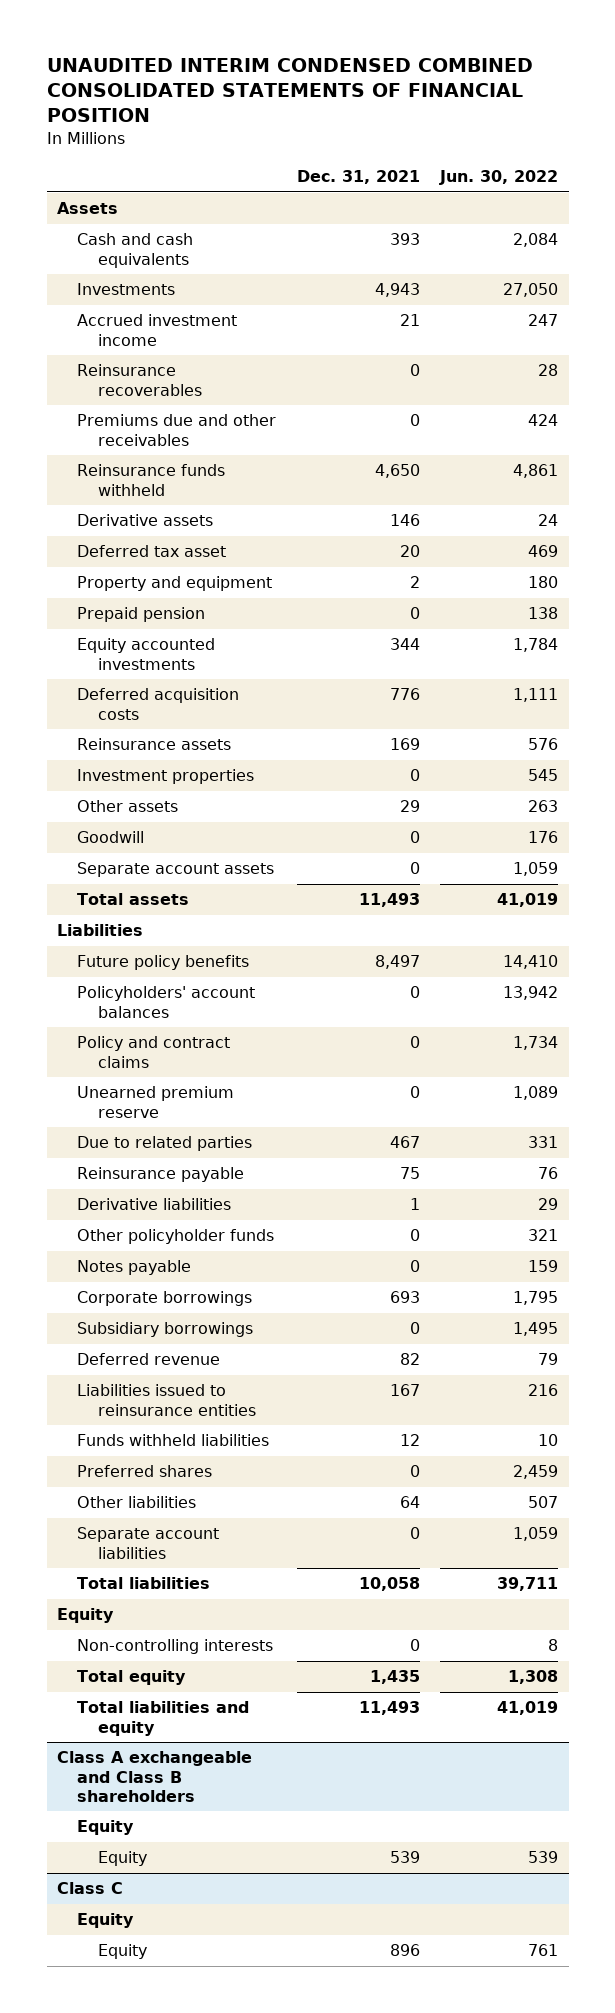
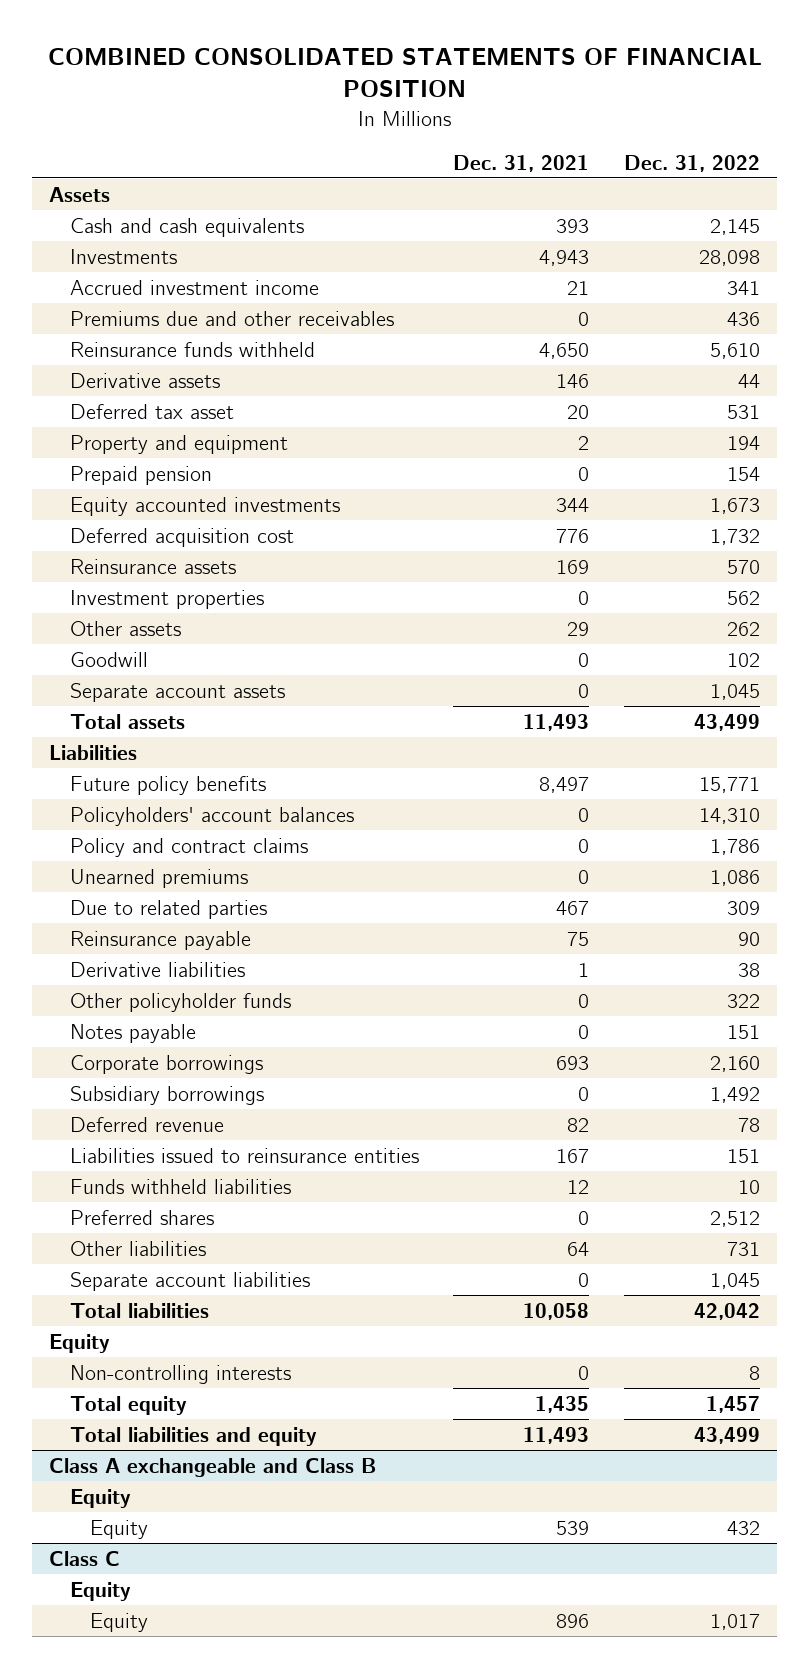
- UNAUDITED INTERIM CONDENSED COMBINED CONSOLIDATED STATEMENTS OF FINANCIAL POSITION
+ COMBINED CONSOLIDATED STATEMENTS OF FINANCIAL POSITION
- | Dec. 31, 2021 | Jun. 30, 2022
+ | Dec. 31, 2021 | Dec. 31, 2022
- Reinsurance recoverables | 0 | 28
- Deferred acquisition costs | 776 | 1,111
+ Deferred acquisition cost | 776 | 1,732
- Unearned premium reserve | 0 | 1,089
+ Unearned premiums | 0 | 1,086
- Class A exchangeable and Class B shareholders
+ Class A exchangeable and Class B

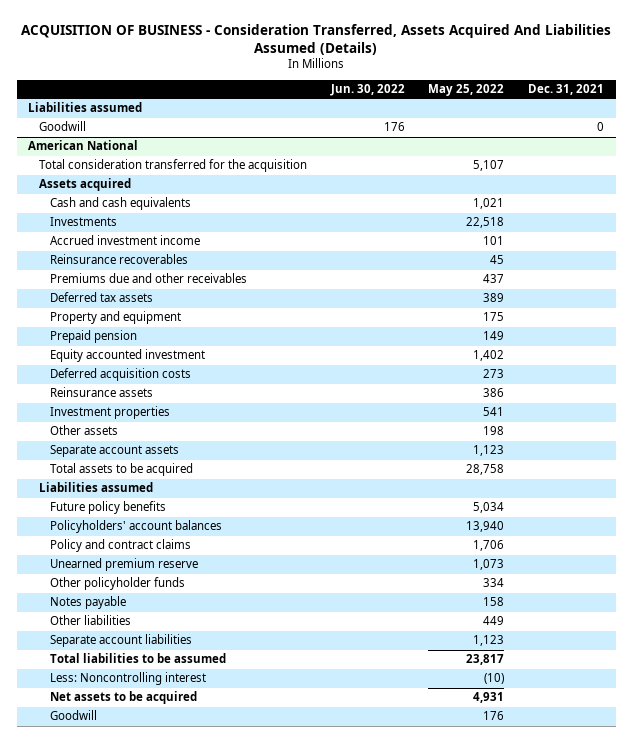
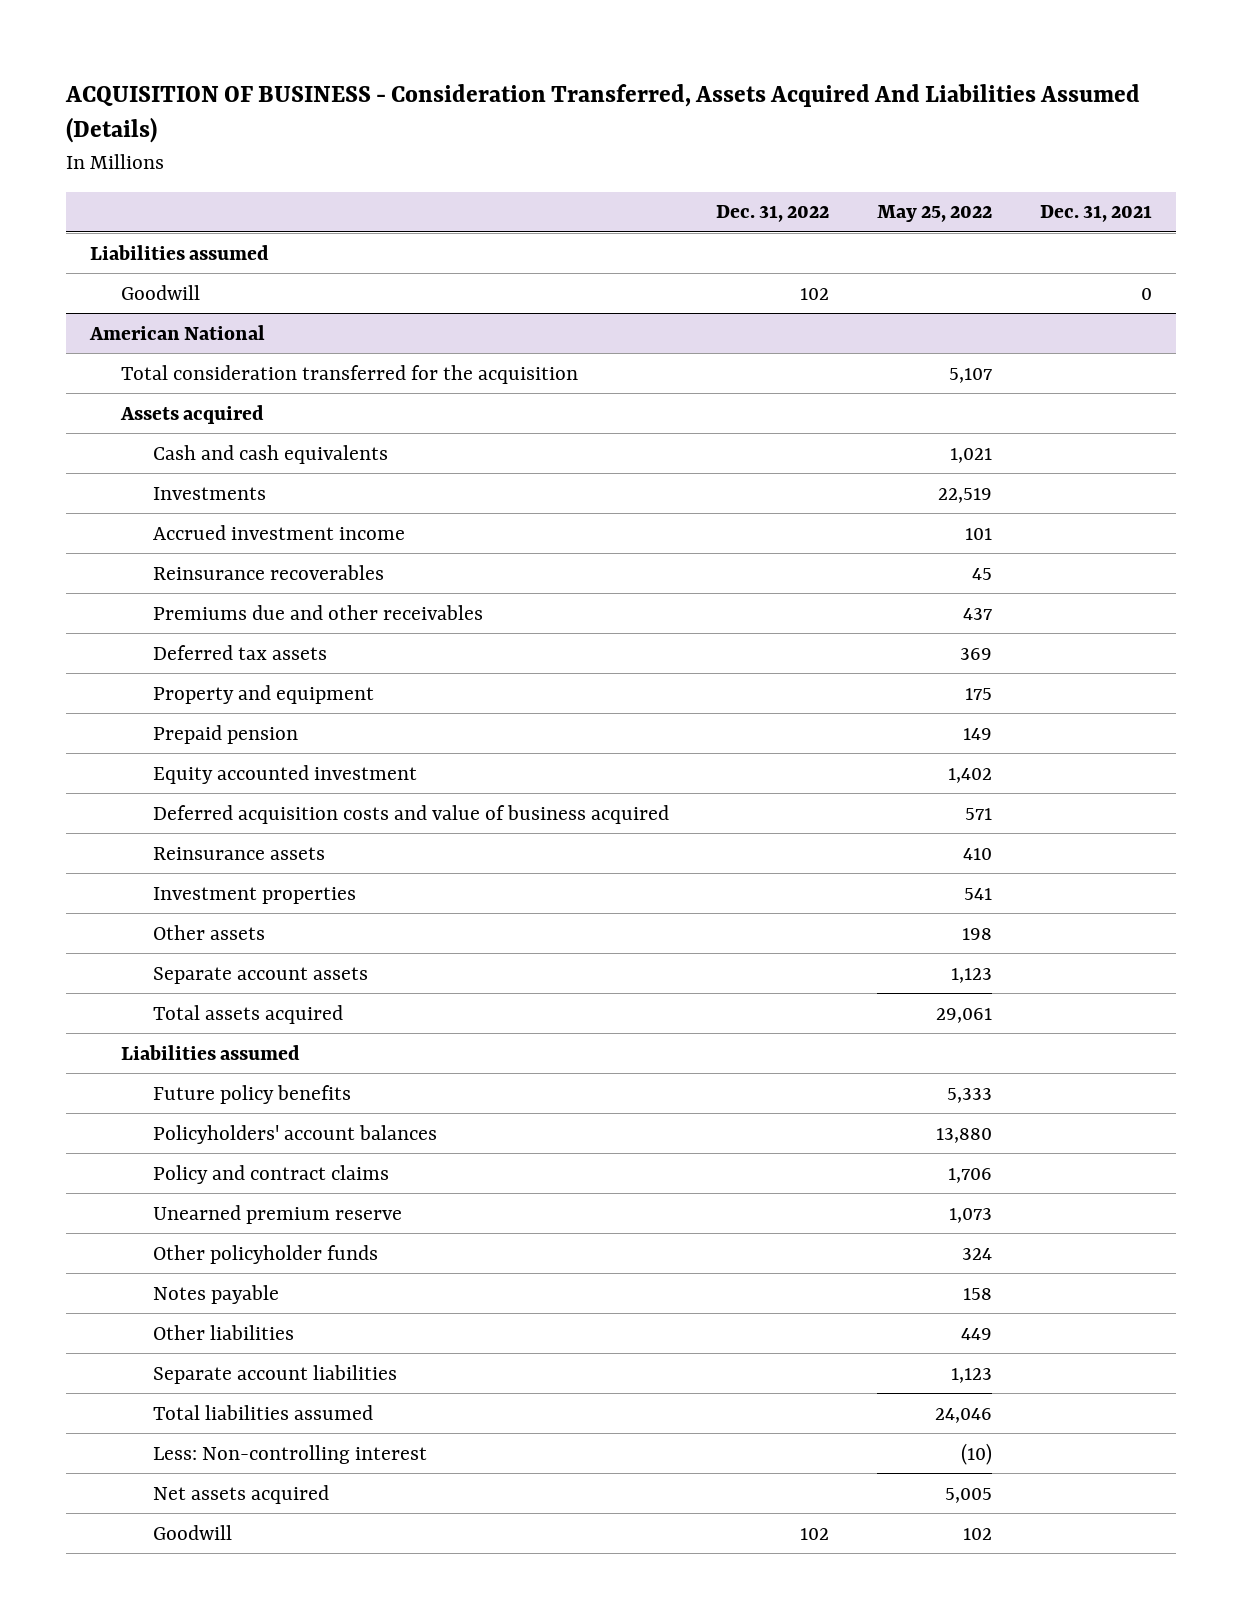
- | Jun. 30, 2022 | May 25, 2022 | Dec. 31, 2021
+ | Dec. 31, 2022 | May 25, 2022 | Dec. 31, 2021
@ American National
- Investments | | 22,518 |
+ Investments | | 22,519 |
- Deferred tax assets | | 389 |
+ Deferred tax assets | | 369 |
- Deferred acquisition costs | | 273 |
- Reinsurance assets | | 386 |
+ Deferred acquisition costs and value of business acquired | | 571 |
+ Reinsurance assets | | 410 |
- Total assets to be acquired | | 28,758 |
+ Total assets acquired | | 29,061 |
- Future policy benefits | | 5,034 |
- Policyholders' account balances | | 13,940 |
+ Future policy benefits | | 5,333 |
+ Policyholders' account balances | | 13,880 |
- Other policyholder funds | | 334 |
+ Other policyholder funds | | 324 |
- Total liabilities to be assumed | | 23,817 |
- Less: Noncontrolling interest | | (10) |
- Net assets to be acquired | | 4,931 |
- Goodwill | | 176 |
+ Total liabilities assumed | | 24,046 |
+ Less: Non-controlling interest | | (10) |
+ Net assets acquired | | 5,005 |
+ Goodwill | 102 | 102 |

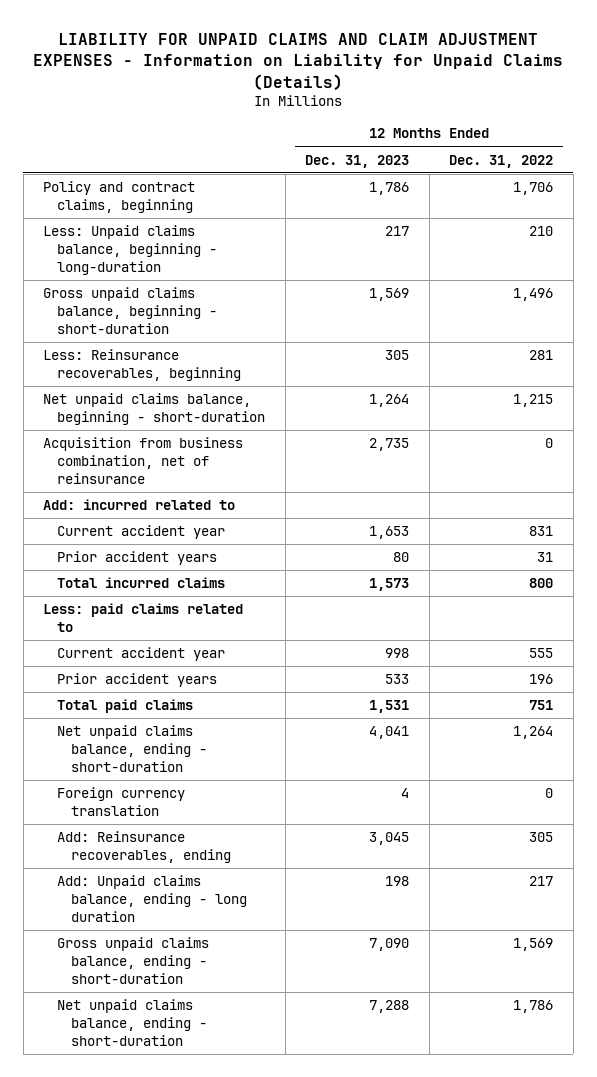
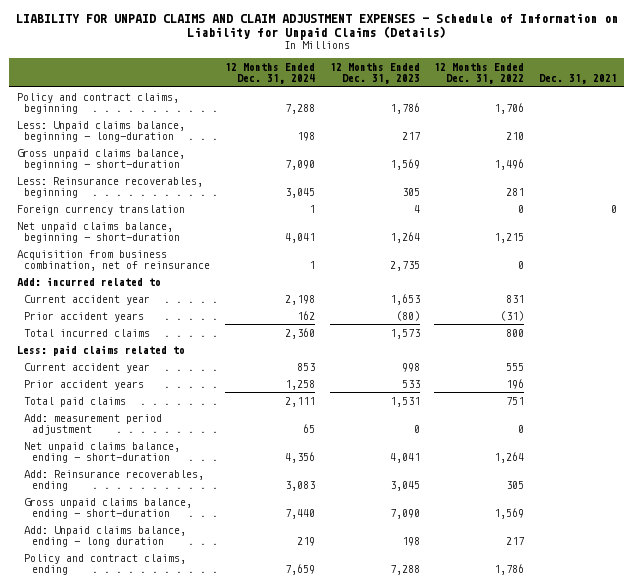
- LIABILITY FOR UNPAID CLAIMS AND CLAIM ADJUSTMENT EXPENSES - Information on Liability for Unpaid Claims (Details)
+ LIABILITY FOR UNPAID CLAIMS AND CLAIM ADJUSTMENT EXPENSES - Schedule of Information on Liability for Unpaid Claims (Details)
- | 12 Months Ended Dec. 31, 2023 | 12 Months Ended Dec. 31, 2022
+ | 12 Months Ended Dec. 31, 2024 | 12 Months Ended Dec. 31, 2023 | 12 Months Ended Dec. 31, 2022 | Dec. 31, 2021
moved up: Foreign currency translation | 1 | 4 | 0 | 0
- Prior accident years | 80 | 31
+ Prior accident years | 162 | (80) | (31) |
+ Add: measurement period adjustment | 65 | 0 | 0 |
- Net unpaid claims balance, ending - short-duration | 7,288 | 1,786
moved down: Add: Unpaid claims balance, ending - long duration | 219 | 198 | 217 |
+ Policy and contract claims, ending | 7,659 | 7,288 | 1,786 |

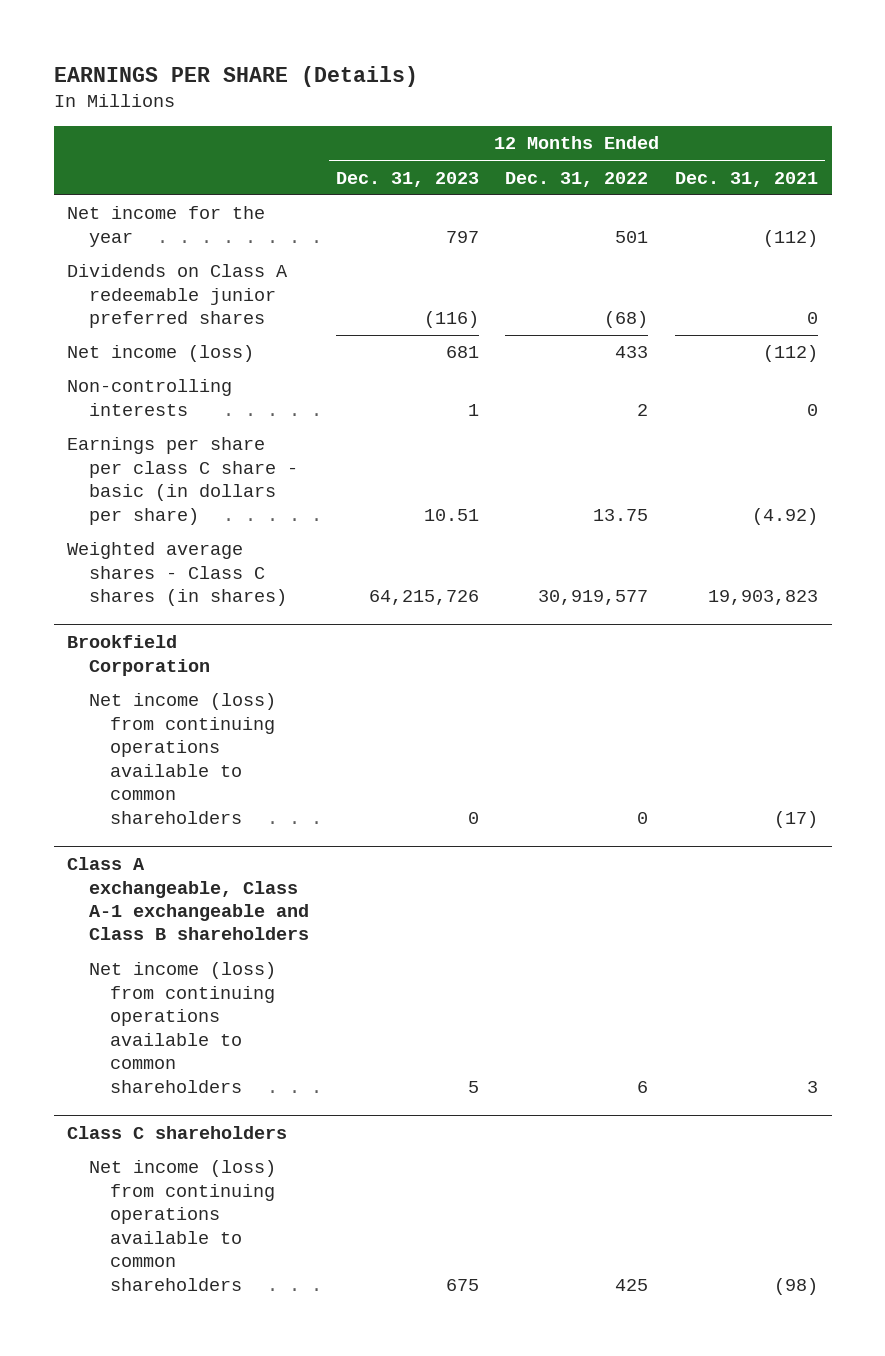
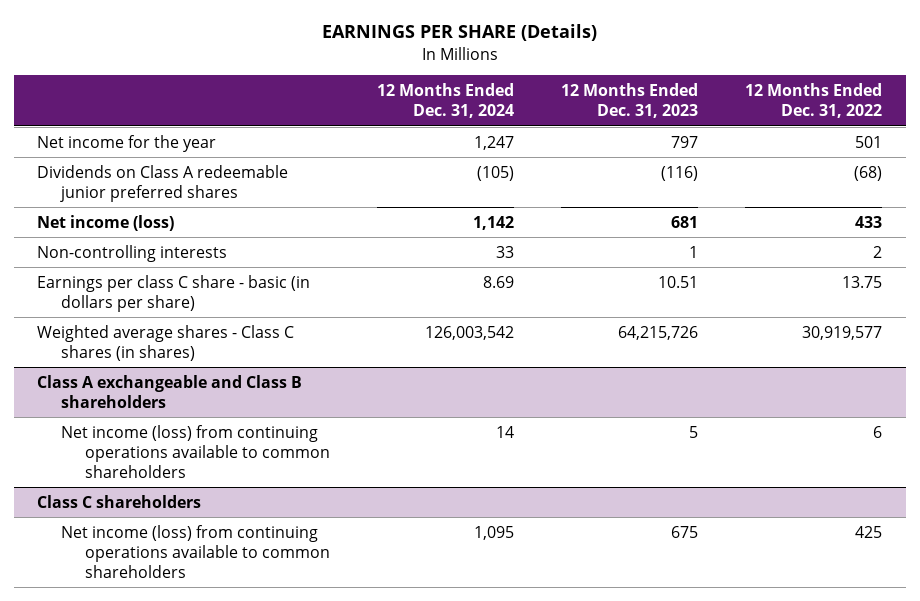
- | 12 Months Ended Dec. 31, 2023 | 12 Months Ended Dec. 31, 2022 | 12 Months Ended Dec. 31, 2021
+ | 12 Months Ended Dec. 31, 2024 | 12 Months Ended Dec. 31, 2023 | 12 Months Ended Dec. 31, 2022
- Earnings per share per class C share - basic (in dollars per share) | 10.51 | 13.75 | (4.92)
+ Earnings per class C share - basic (in dollars per share) | 8.69 | 10.51 | 13.75
- Brookfield Corporation
- Net income (loss) from continuing operations available to common shareholders | 0 | 0 | (17)
- Class A exchangeable, Class A-1 exchangeable and Class B shareholders
+ Class A exchangeable and Class B shareholders

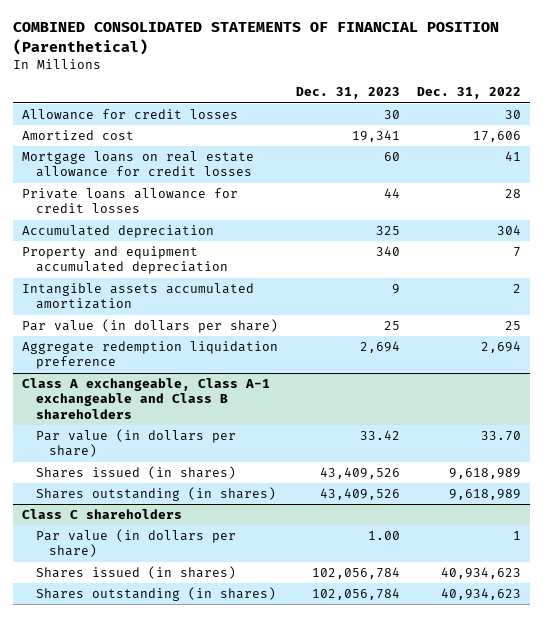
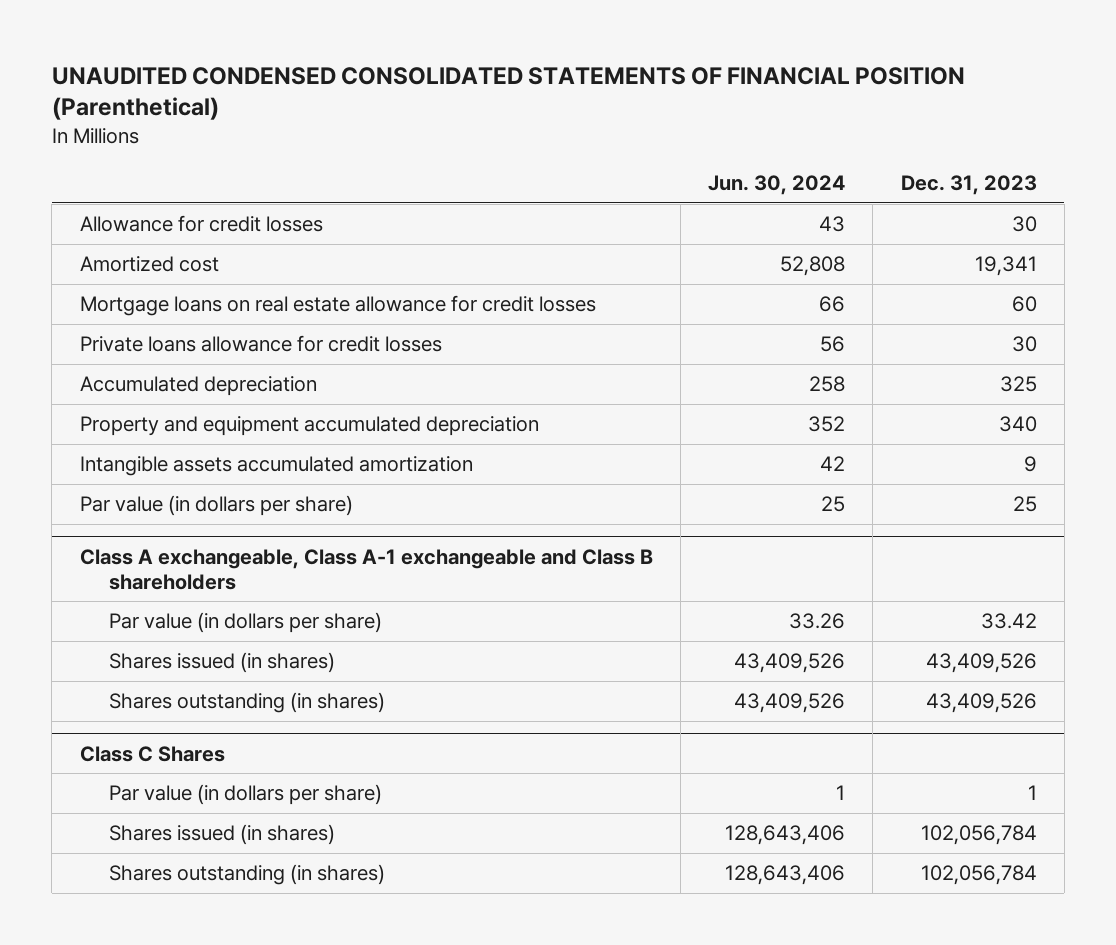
- COMBINED CONSOLIDATED STATEMENTS OF FINANCIAL POSITION (Parenthetical)
+ UNAUDITED CONDENSED CONSOLIDATED STATEMENTS OF FINANCIAL POSITION (Parenthetical)
- | Dec. 31, 2023 | Dec. 31, 2022
+ | Jun. 30, 2024 | Dec. 31, 2023
- Private loans allowance for credit losses | 44 | 28
+ Private loans allowance for credit losses | 56 | 30
- Aggregate redemption liquidation preference | 2,694 | 2,694
- Class C shareholders
- Par value (in dollars per share) | 1.00 | 1
+ Class C Shares
+ Par value (in dollars per share) | 1 | 1

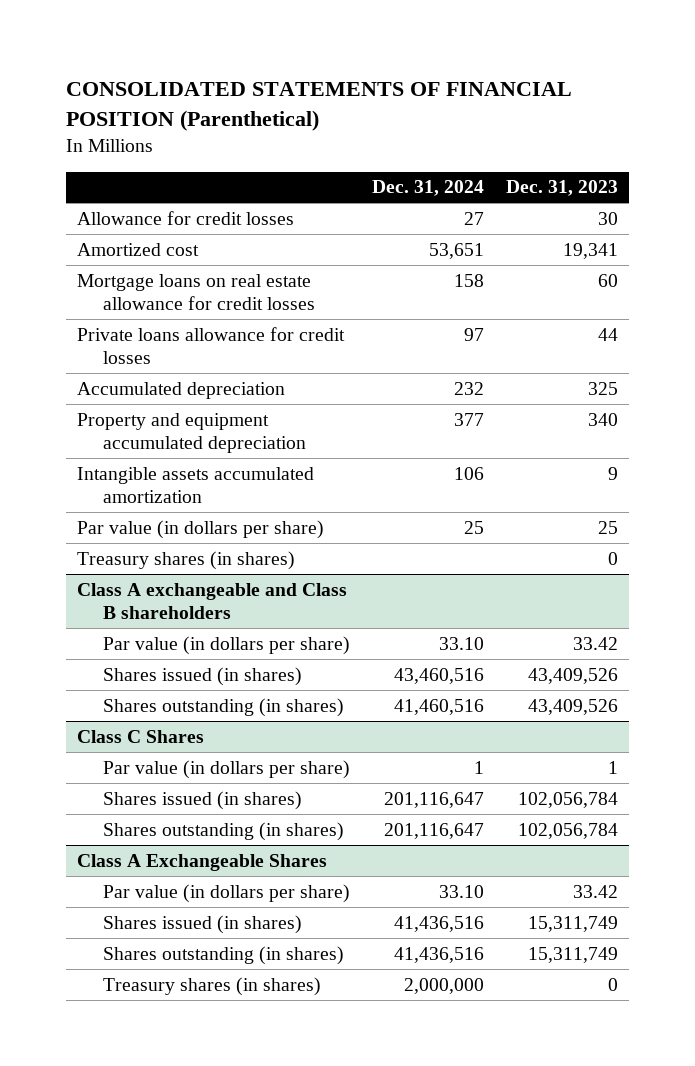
- UNAUDITED CONDENSED CONSOLIDATED STATEMENTS OF FINANCIAL POSITION (Parenthetical)
+ CONSOLIDATED STATEMENTS OF FINANCIAL POSITION (Parenthetical)
- | Jun. 30, 2024 | Dec. 31, 2023
+ | Dec. 31, 2024 | Dec. 31, 2023
- Private loans allowance for credit losses | 56 | 30
+ Private loans allowance for credit losses | 97 | 44
- Class A exchangeable, Class A-1 exchangeable and Class B shareholders
+ Treasury shares (in shares) | | 0
+ Class A exchangeable and Class B shareholders
+ Class A Exchangeable Shares
+ Par value (in dollars per share) | 33.10 | 33.42
+ Shares issued (in shares) | 41,436,516 | 15,311,749
+ Shares outstanding (in shares) | 41,436,516 | 15,311,749
+ Treasury shares (in shares) | 2,000,000 | 0

